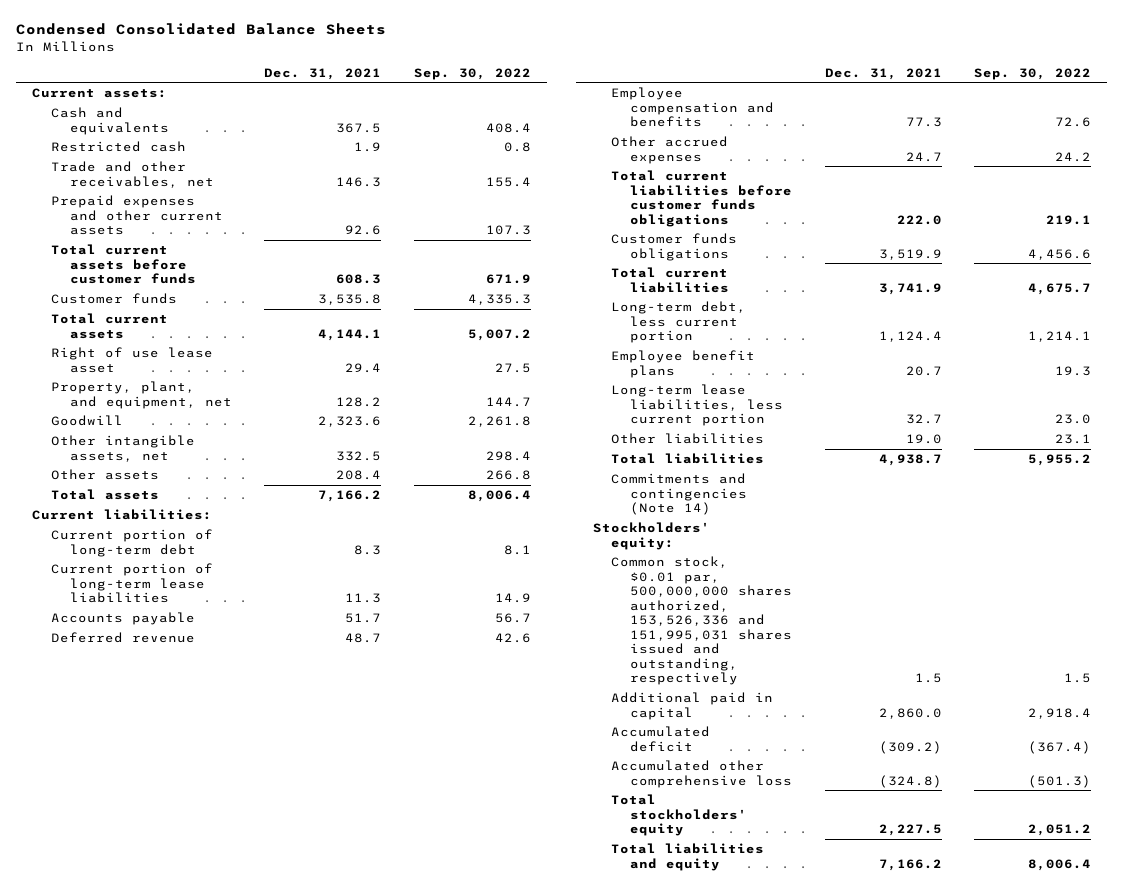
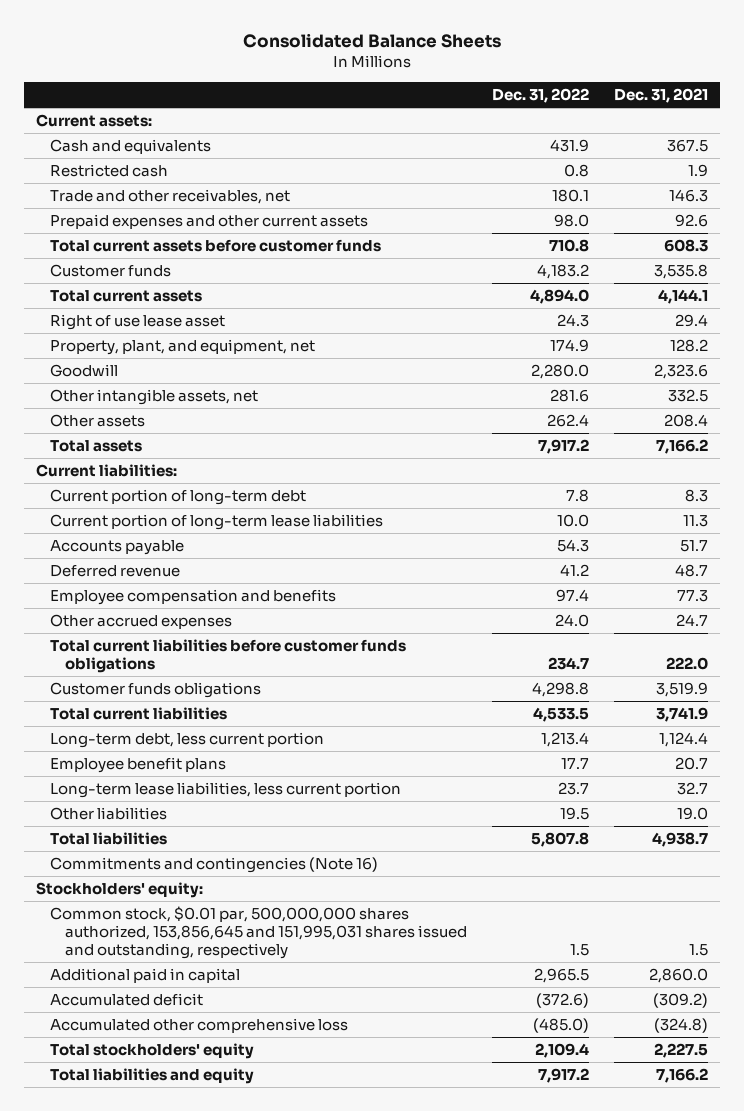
- Condensed Consolidated Balance Sheets
+ Consolidated Balance Sheets
- | Dec. 31, 2021 | Sep. 30, 2022
+ | Dec. 31, 2022 | Dec. 31, 2021
- Commitments and contingencies (Note 14)
+ Commitments and contingencies (Note 16)
- Common stock, $0.01 par, 500,000,000 shares authorized, 153,526,336 and 151,995,031 shares issued and outstanding, respectively | 1.5 | 1.5
+ Common stock, $0.01 par, 500,000,000 shares authorized, 153,856,645 and 151,995,031 shares issued and outstanding, respectively | 1.5 | 1.5

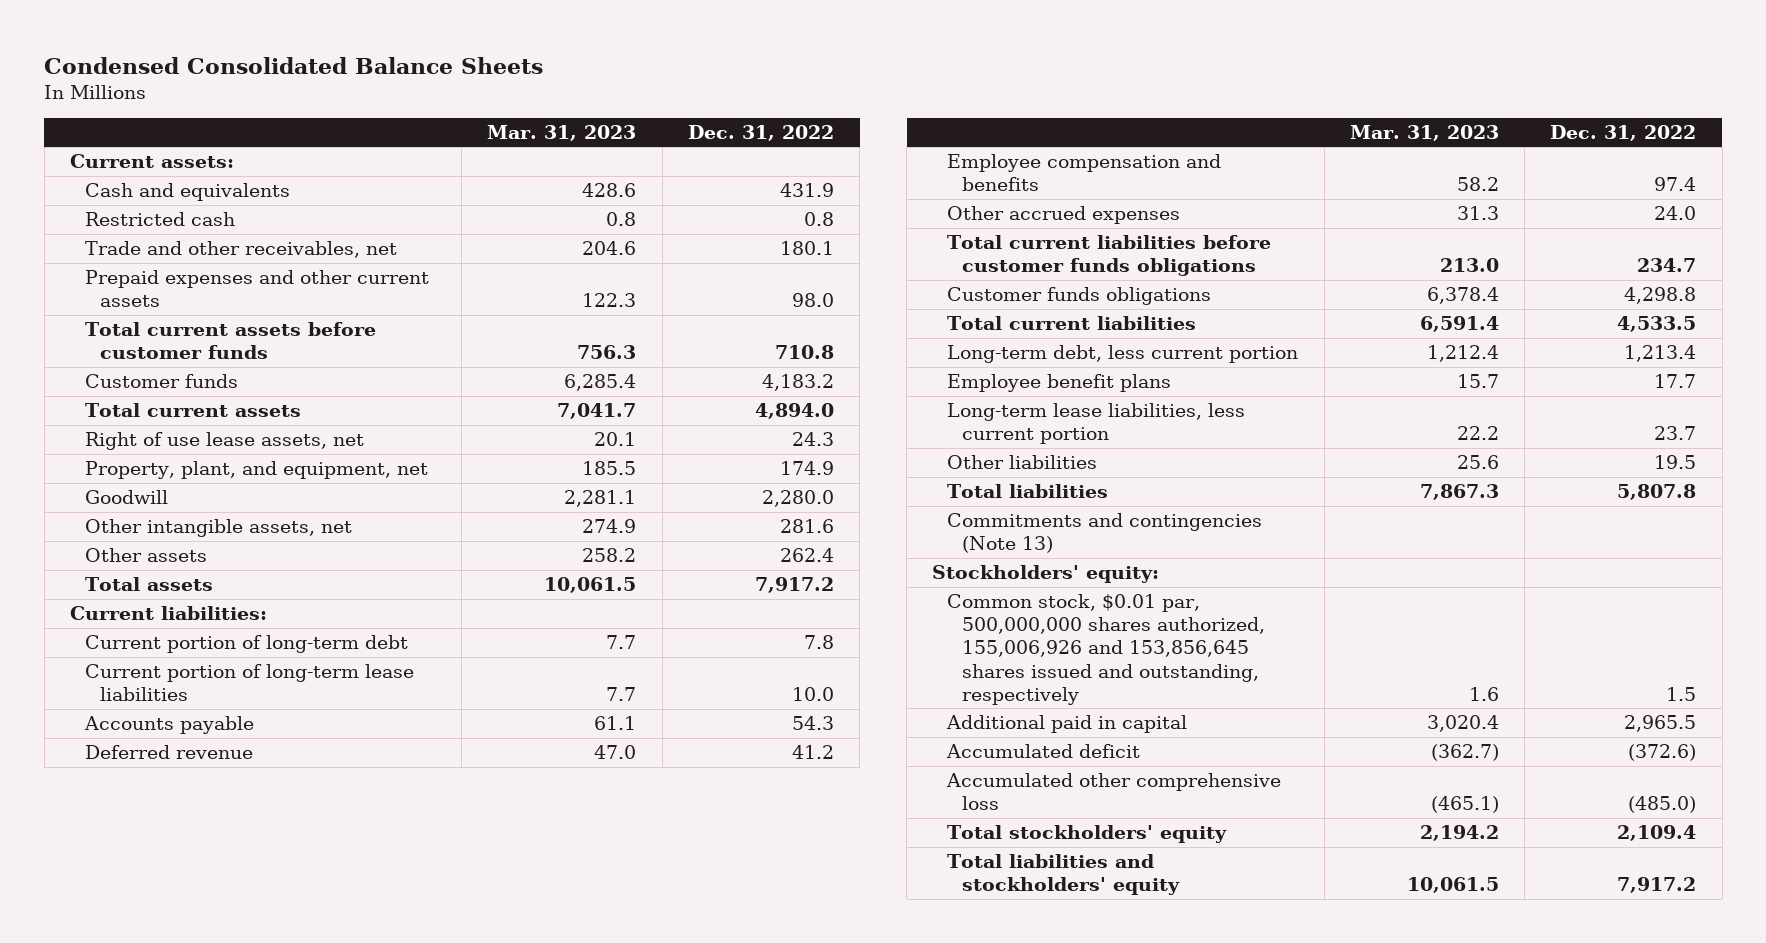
- Consolidated Balance Sheets
+ Condensed Consolidated Balance Sheets
- | Dec. 31, 2022 | Dec. 31, 2021
+ | Mar. 31, 2023 | Dec. 31, 2022
- Right of use lease asset | 24.3 | 29.4
+ Right of use lease assets, net | 20.1 | 24.3
- Commitments and contingencies (Note 16)
+ Commitments and contingencies (Note 13)
- Common stock, $0.01 par, 500,000,000 shares authorized, 153,856,645 and 151,995,031 shares issued and outstanding, respectively | 1.5 | 1.5
+ Common stock, $0.01 par, 500,000,000 shares authorized, 155,006,926 and 153,856,645 shares issued and outstanding, respectively | 1.6 | 1.5
- Total liabilities and equity | 7,917.2 | 7,166.2
+ Total liabilities and stockholders' equity | 10,061.5 | 7,917.2

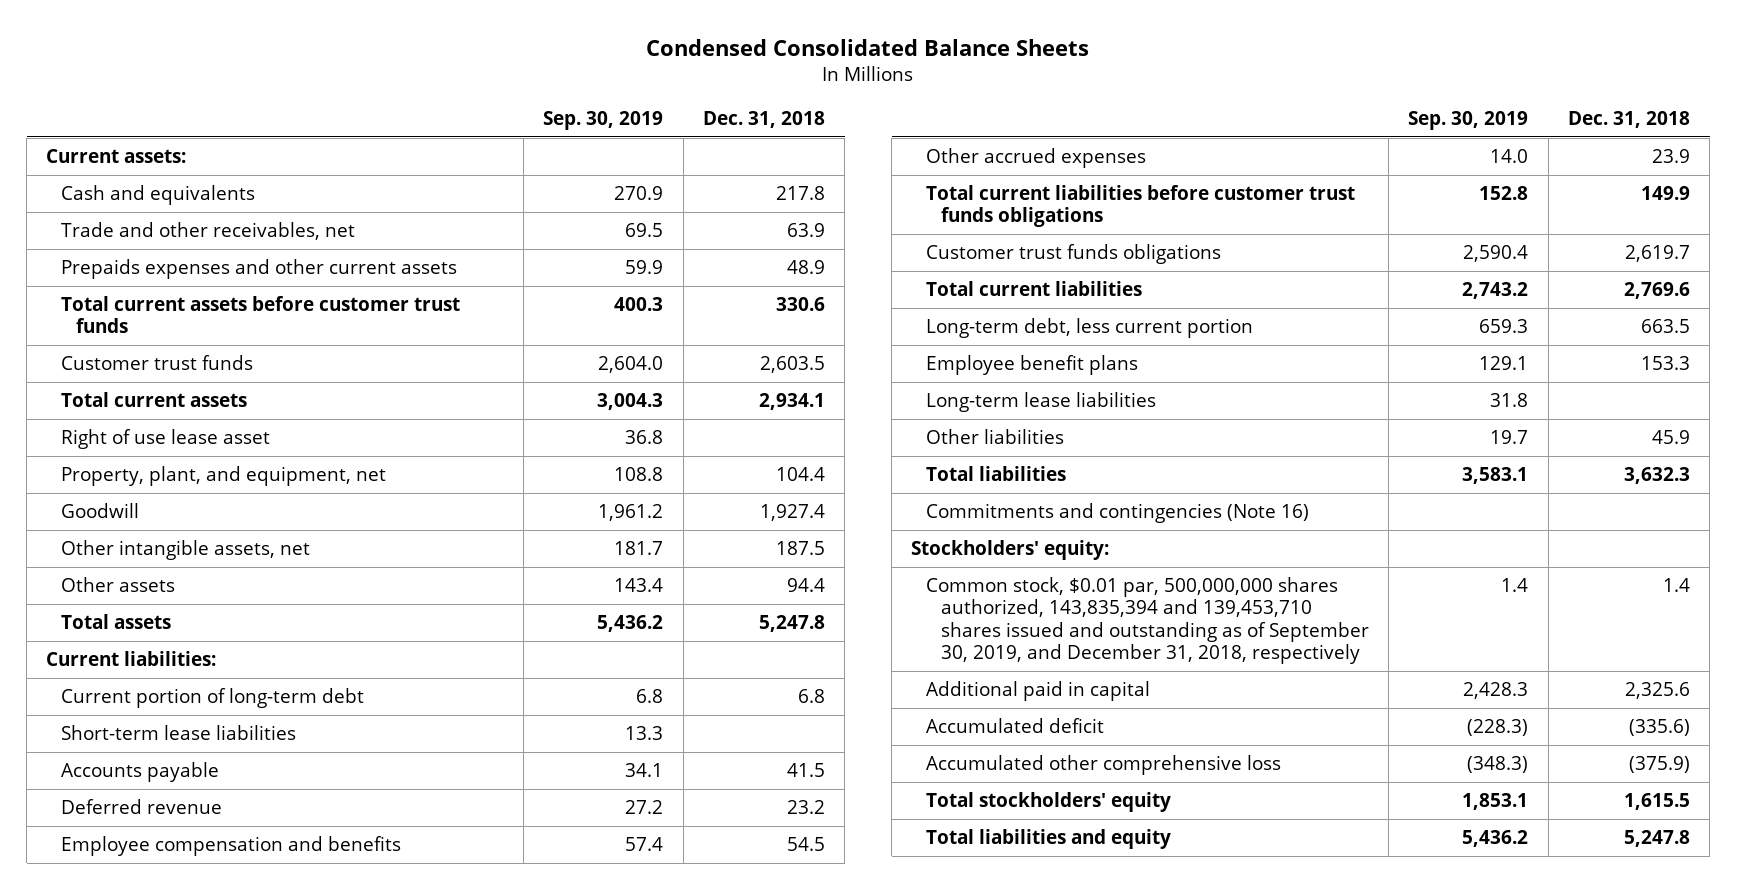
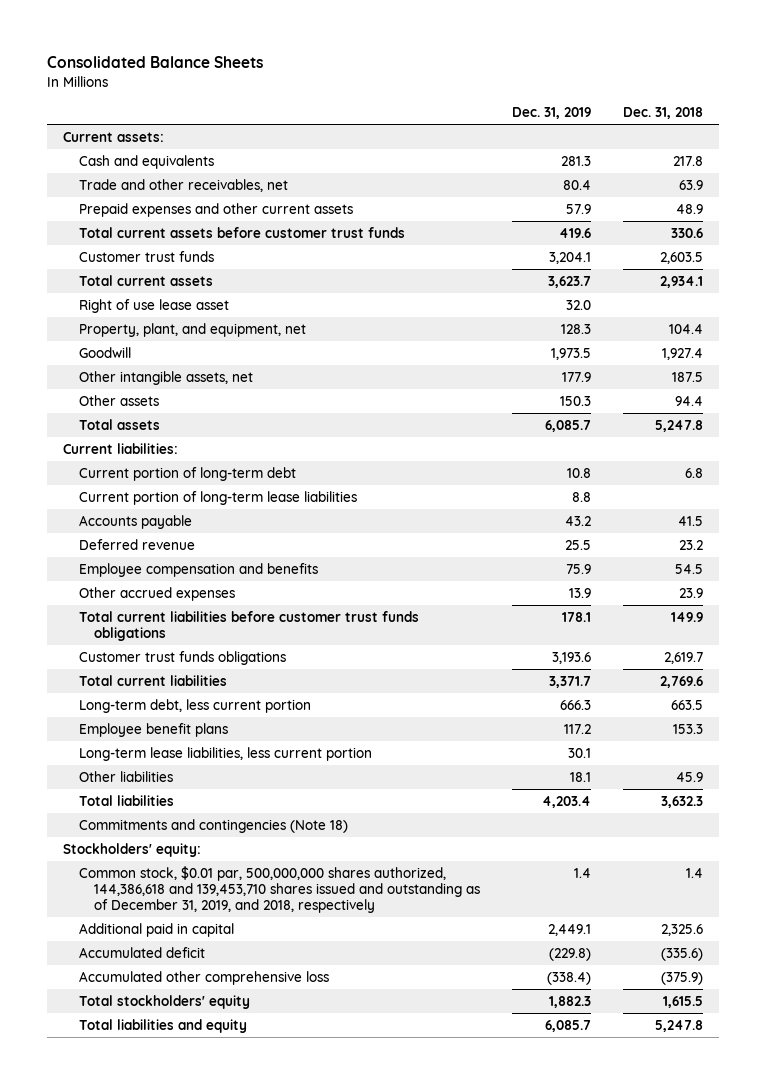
- Condensed Consolidated Balance Sheets
+ Consolidated Balance Sheets
- | Sep. 30, 2019 | Dec. 31, 2018
+ | Dec. 31, 2019 | Dec. 31, 2018
- Prepaids expenses and other current assets | 59.9 | 48.9
+ Prepaid expenses and other current assets | 57.9 | 48.9
- Short-term lease liabilities | 13.3 |
+ Current portion of long-term lease liabilities | 8.8 |
- Long-term lease liabilities | 31.8 |
+ Long-term lease liabilities, less current portion | 30.1 |
- Commitments and contingencies (Note 16)
+ Commitments and contingencies (Note 18)
- Common stock, $0.01 par, 500,000,000 shares authorized, 143,835,394 and 139,453,710 shares issued and outstanding as of September 30, 2019, and December 31, 2018, respectively | 1.4 | 1.4
+ Common stock, $0.01 par, 500,000,000 shares authorized, 144,386,618 and 139,453,710 shares issued and outstanding as of December 31, 2019, and 2018, respectively | 1.4 | 1.4

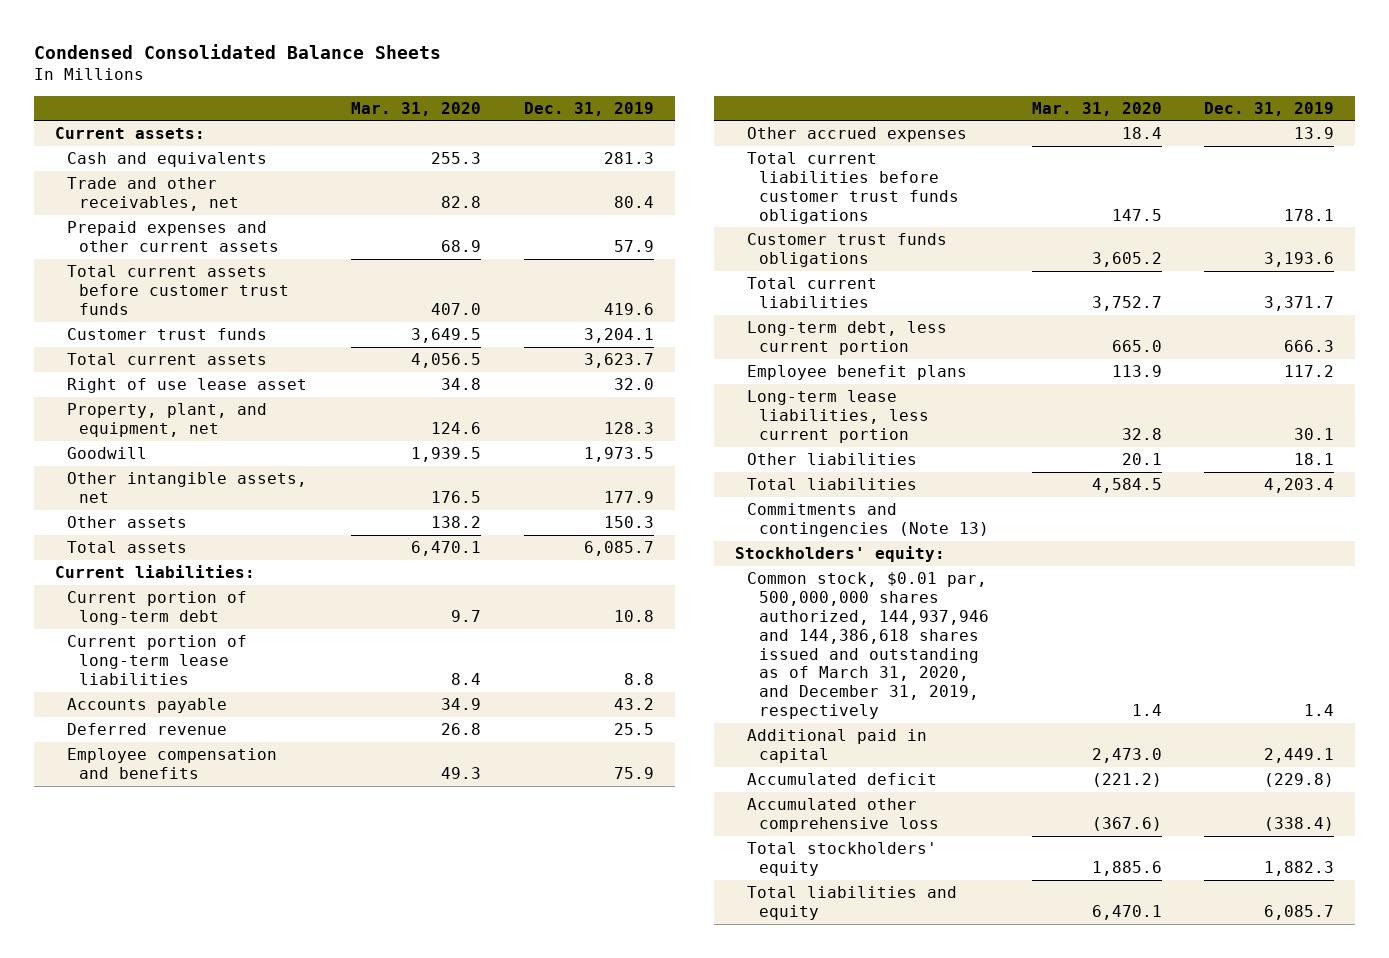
- Consolidated Balance Sheets
+ Condensed Consolidated Balance Sheets
- | Dec. 31, 2019 | Dec. 31, 2018
+ | Mar. 31, 2020 | Dec. 31, 2019
- Commitments and contingencies (Note 18)
+ Commitments and contingencies (Note 13)
- Common stock, $0.01 par, 500,000,000 shares authorized, 144,386,618 and 139,453,710 shares issued and outstanding as of December 31, 2019, and 2018, respectively | 1.4 | 1.4
+ Common stock, $0.01 par, 500,000,000 shares authorized, 144,937,946 and 144,386,618 shares issued and outstanding as of March 31, 2020, and December 31, 2019, respectively | 1.4 | 1.4

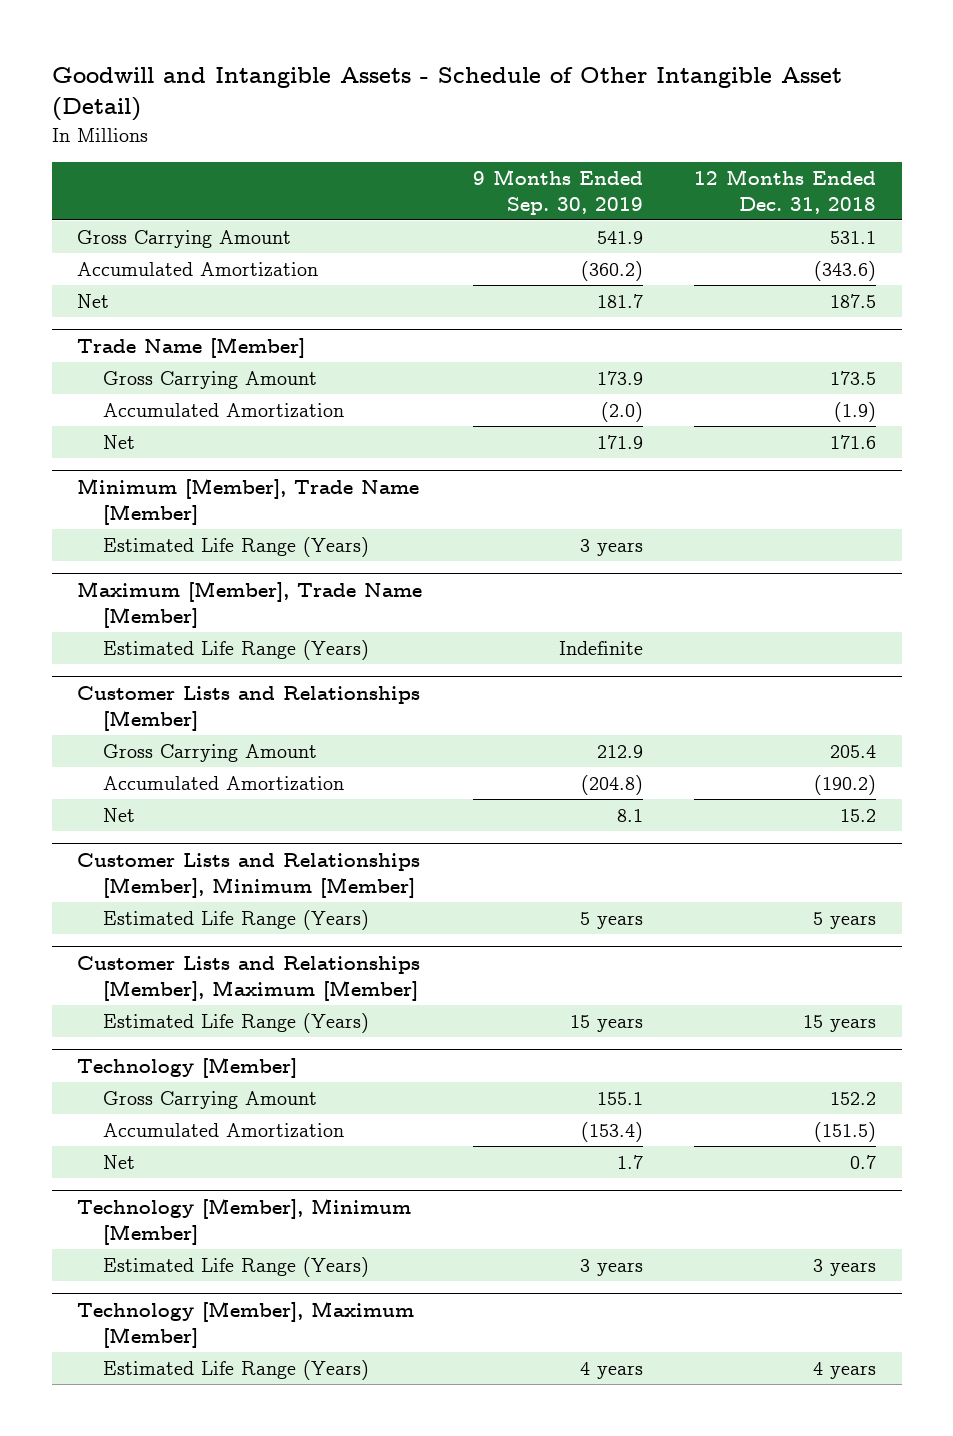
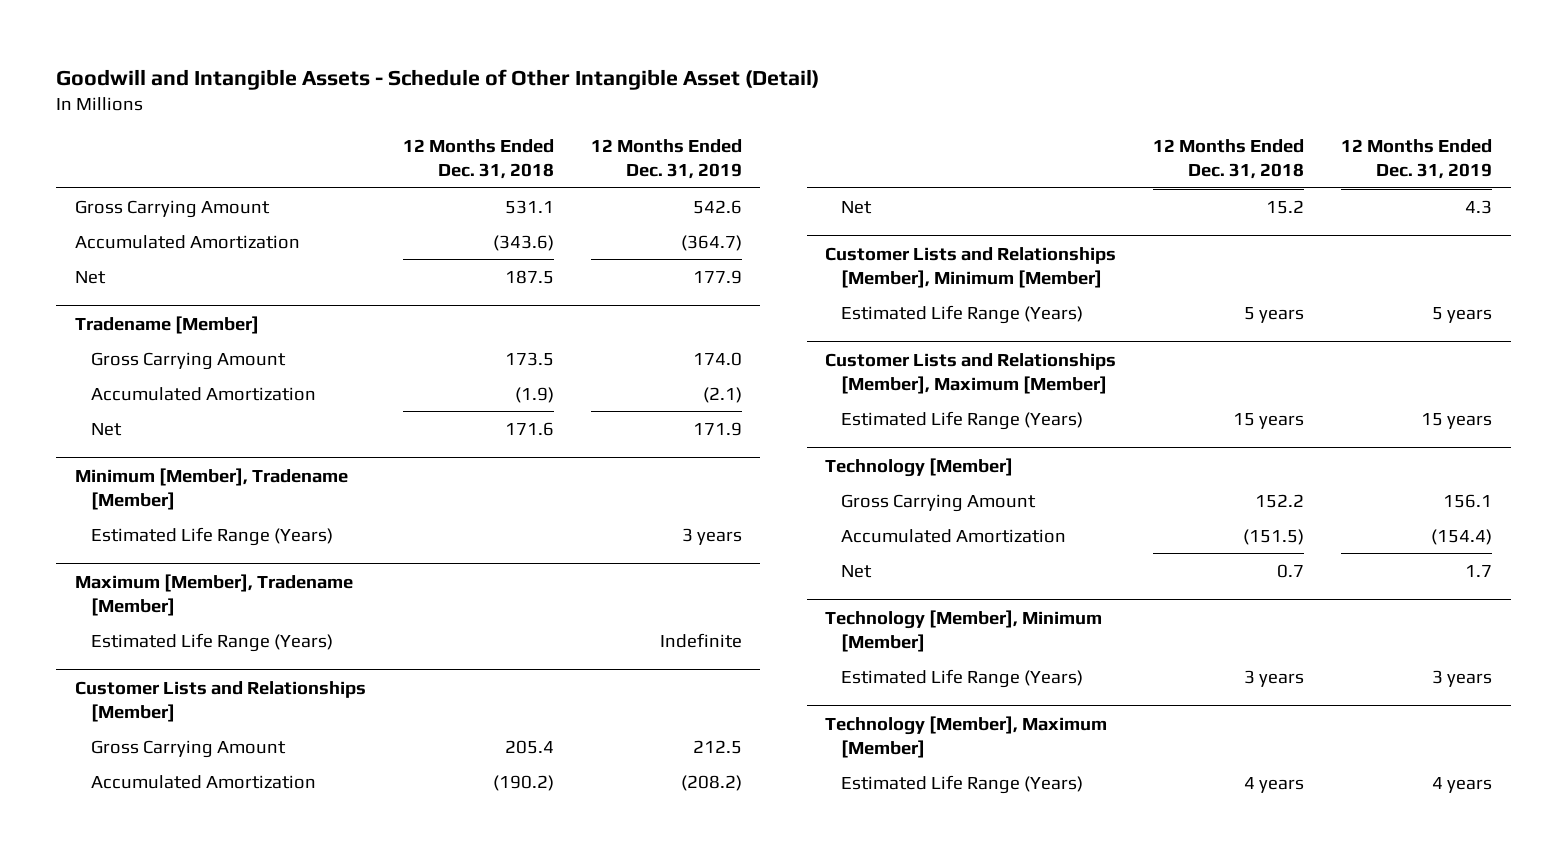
- | 9 Months Ended Sep. 30, 2019 | 12 Months Ended Dec. 31, 2018
+ | 12 Months Ended Dec. 31, 2018 | 12 Months Ended Dec. 31, 2019
- Trade Name [Member]
+ Tradename [Member]
- Minimum [Member], Trade Name [Member]
+ Minimum [Member], Tradename [Member]
- Maximum [Member], Trade Name [Member]
+ Maximum [Member], Tradename [Member]

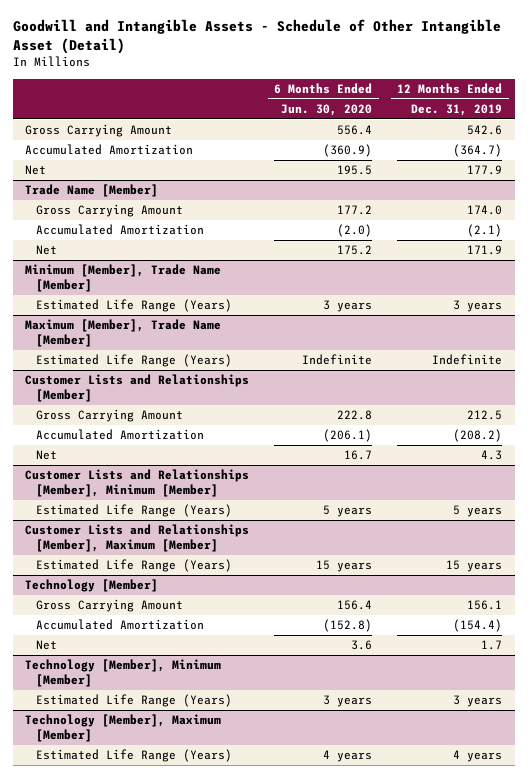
- | 12 Months Ended Dec. 31, 2018 | 12 Months Ended Dec. 31, 2019
+ | 6 Months Ended Jun. 30, 2020 | 12 Months Ended Dec. 31, 2019
- Tradename [Member]
+ Trade Name [Member]
- Minimum [Member], Tradename [Member]
+ Minimum [Member], Trade Name [Member]
- Maximum [Member], Tradename [Member]
+ Maximum [Member], Trade Name [Member]

